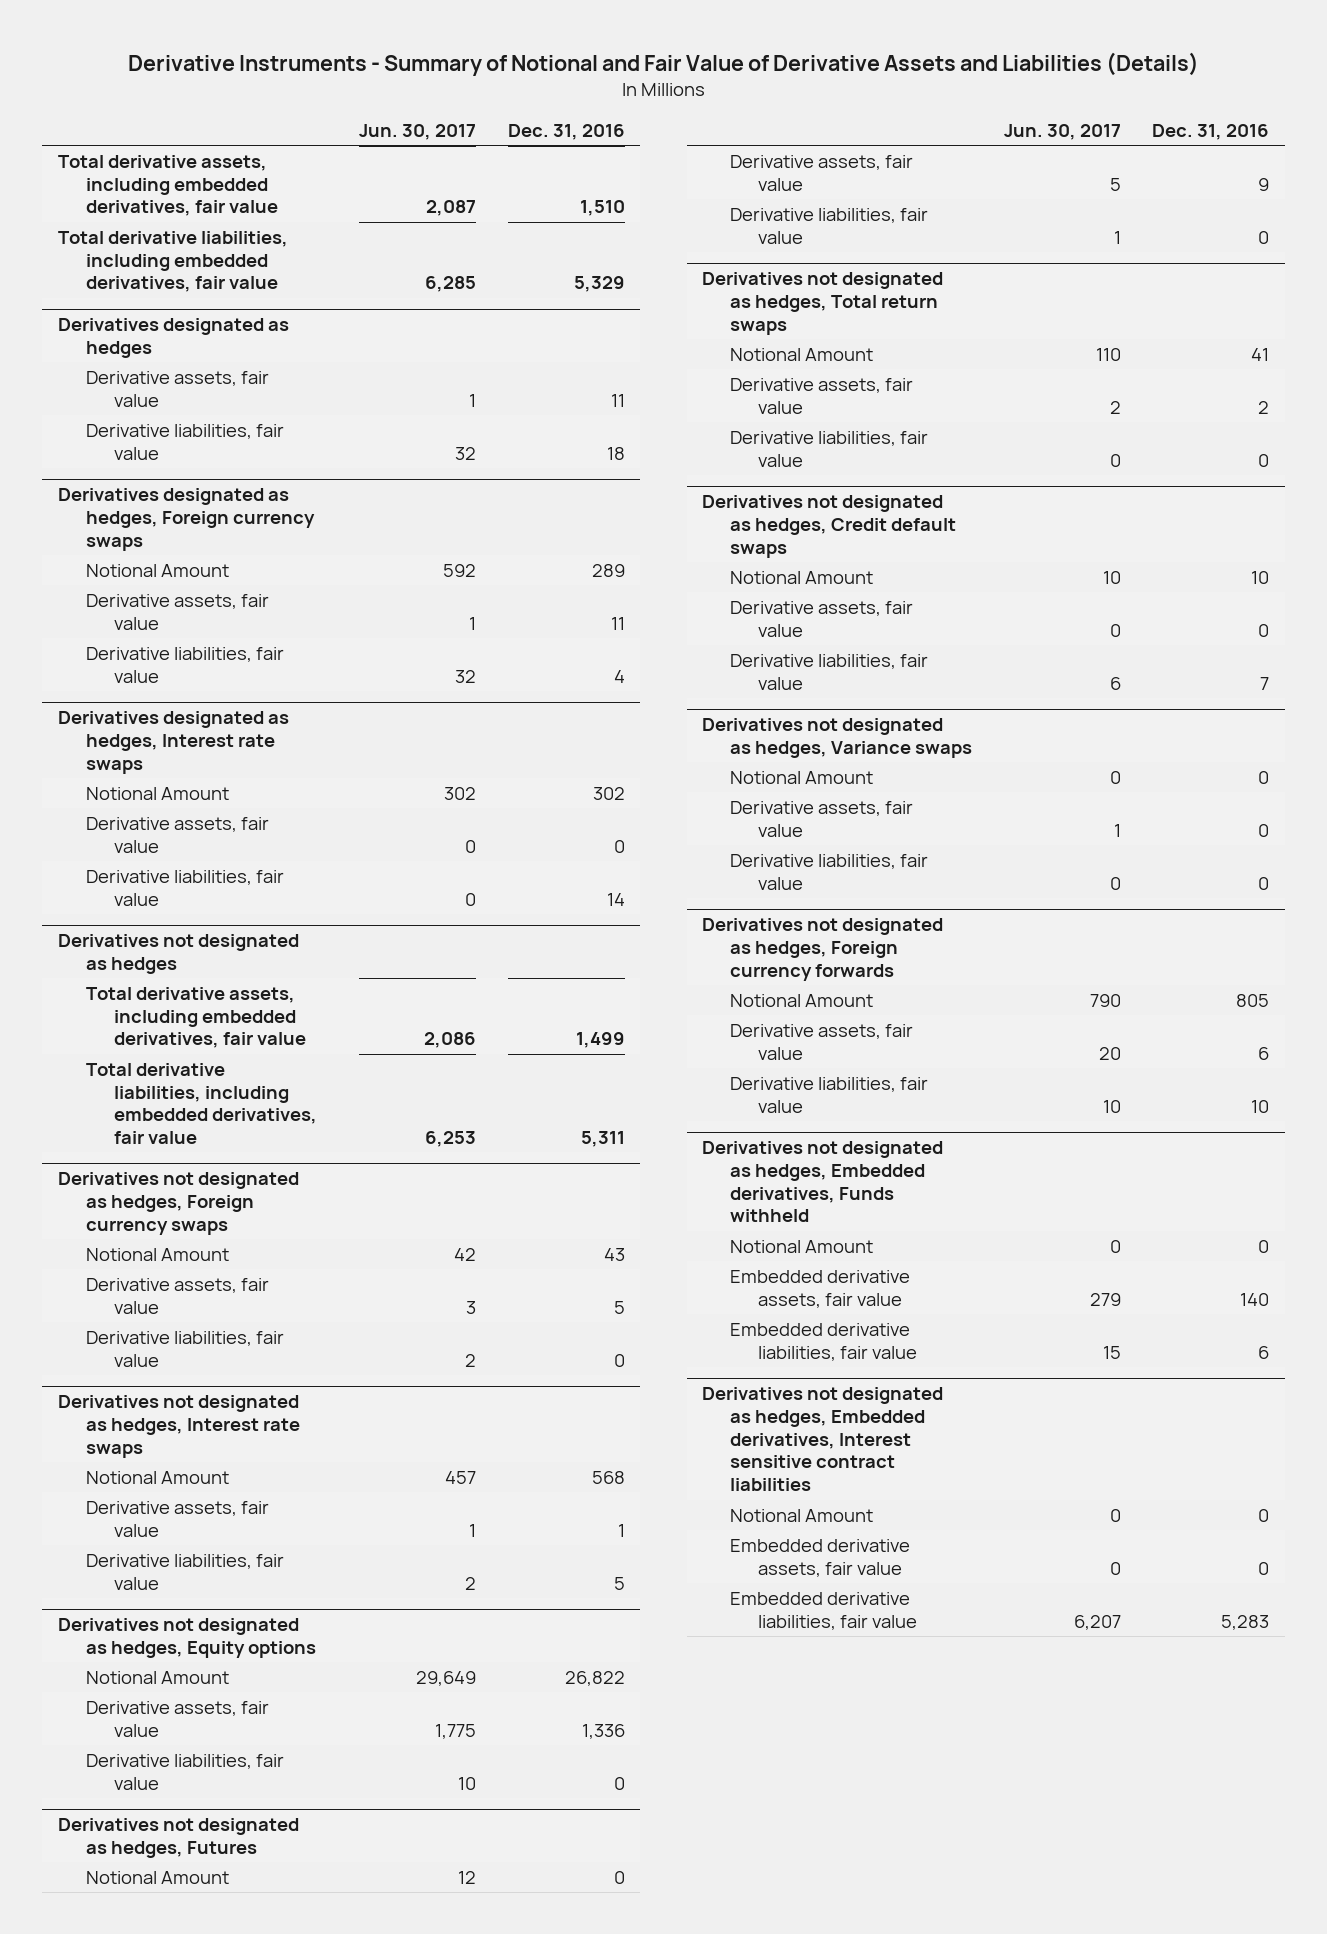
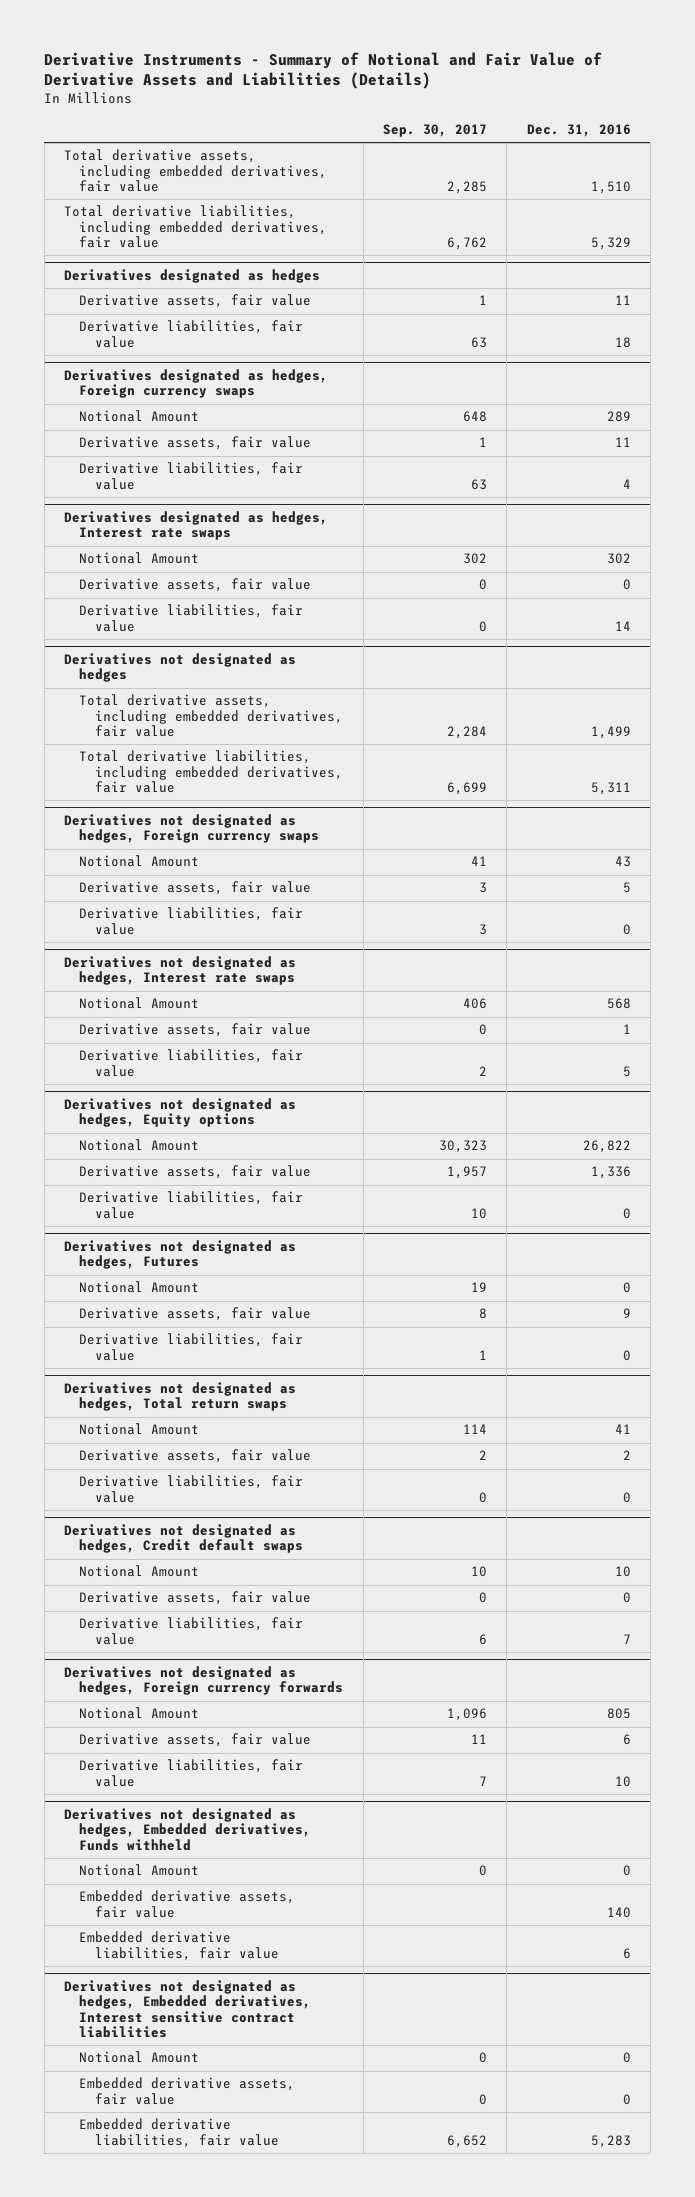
- | Jun. 30, 2017 | Dec. 31, 2016
+ | Sep. 30, 2017 | Dec. 31, 2016
- Derivatives not designated as hedges, Variance swaps
- Notional Amount | 0 | 0
- Derivative assets, fair value | 1 | 0
- Derivative liabilities, fair value | 0 | 0

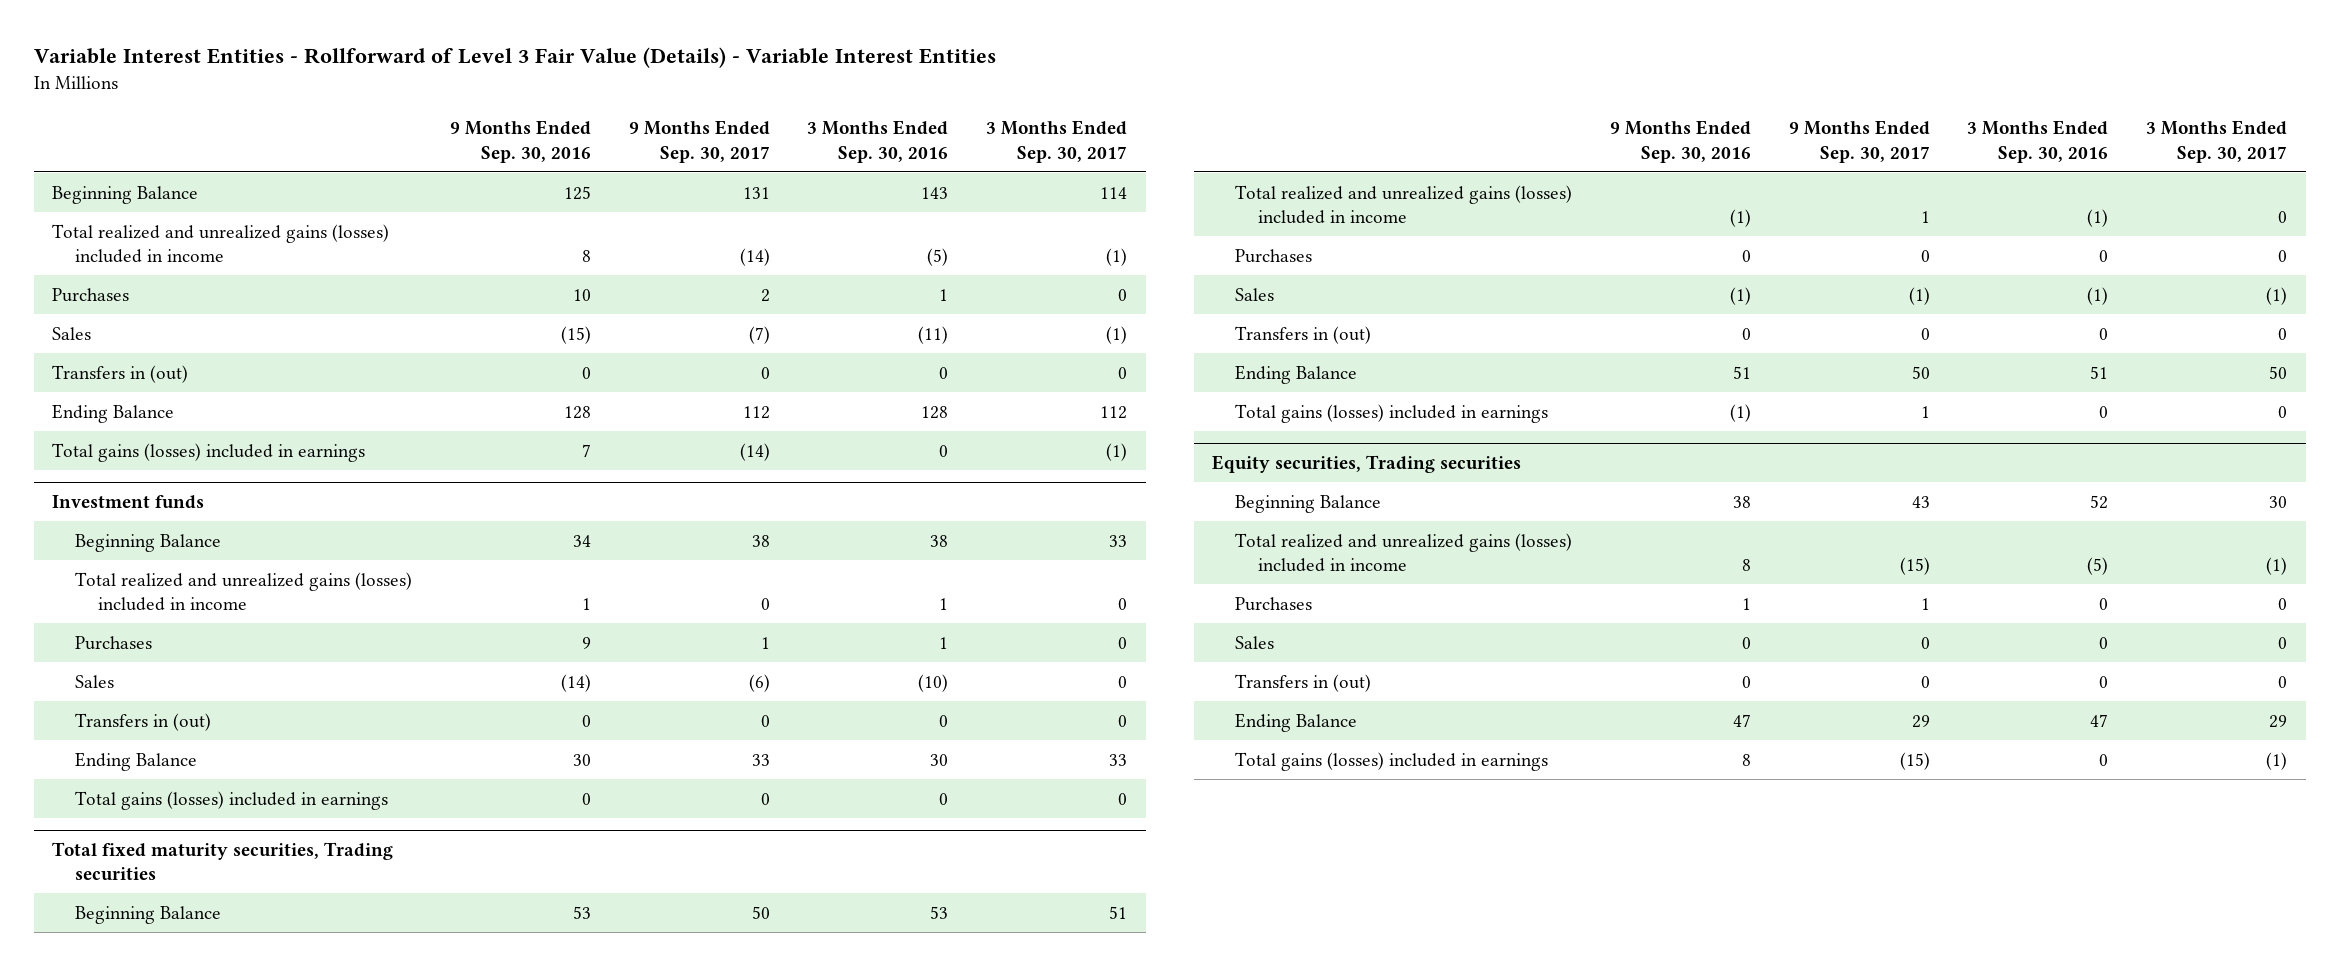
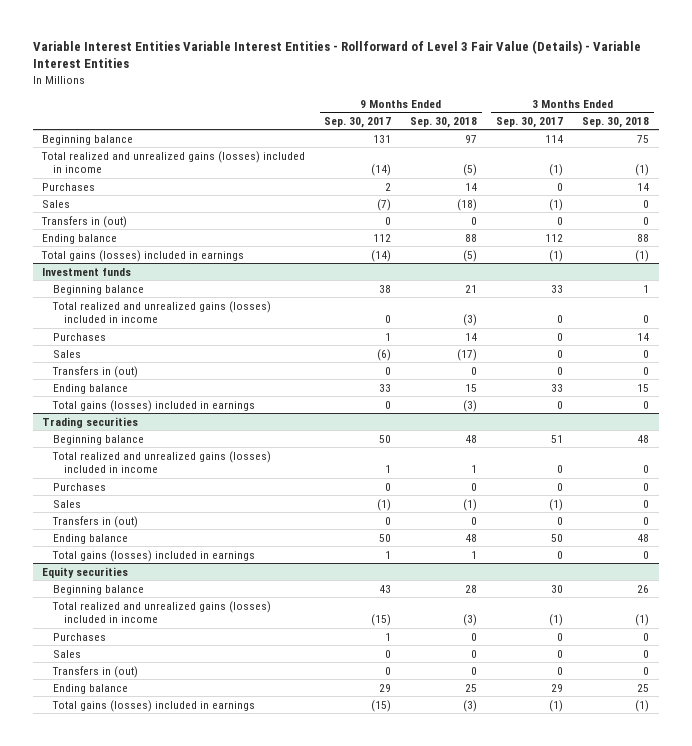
- Variable Interest Entities - Rollforward of Level 3 Fair Value (Details) - Variable Interest Entities
+ Variable Interest Entities Variable Interest Entities - Rollforward of Level 3 Fair Value (Details) - Variable Interest Entities
- | 9 Months Ended Sep. 30, 2016 | 9 Months Ended Sep. 30, 2017 | 3 Months Ended Sep. 30, 2016 | 3 Months Ended Sep. 30, 2017
+ | 9 Months Ended Sep. 30, 2017 | 9 Months Ended Sep. 30, 2018 | 3 Months Ended Sep. 30, 2017 | 3 Months Ended Sep. 30, 2018
- Beginning Balance | 125 | 131 | 143 | 114
+ Beginning balance | 131 | 97 | 114 | 75
- Ending Balance | 128 | 112 | 128 | 112
+ Ending balance | 112 | 88 | 112 | 88
@ Investment funds
- Beginning Balance | 34 | 38 | 38 | 33
+ Beginning balance | 38 | 21 | 33 | 1
- Ending Balance | 30 | 33 | 30 | 33
+ Ending balance | 33 | 15 | 33 | 15
- Total fixed maturity securities, Trading securities
- Beginning Balance | 53 | 50 | 53 | 51
+ Trading securities
+ Beginning balance | 50 | 48 | 51 | 48
- Ending Balance | 51 | 50 | 51 | 50
+ Ending balance | 50 | 48 | 50 | 48
- Equity securities, Trading securities
- Beginning Balance | 38 | 43 | 52 | 30
+ Equity securities
+ Beginning balance | 43 | 28 | 30 | 26
- Ending Balance | 47 | 29 | 47 | 29
+ Ending balance | 29 | 25 | 29 | 25

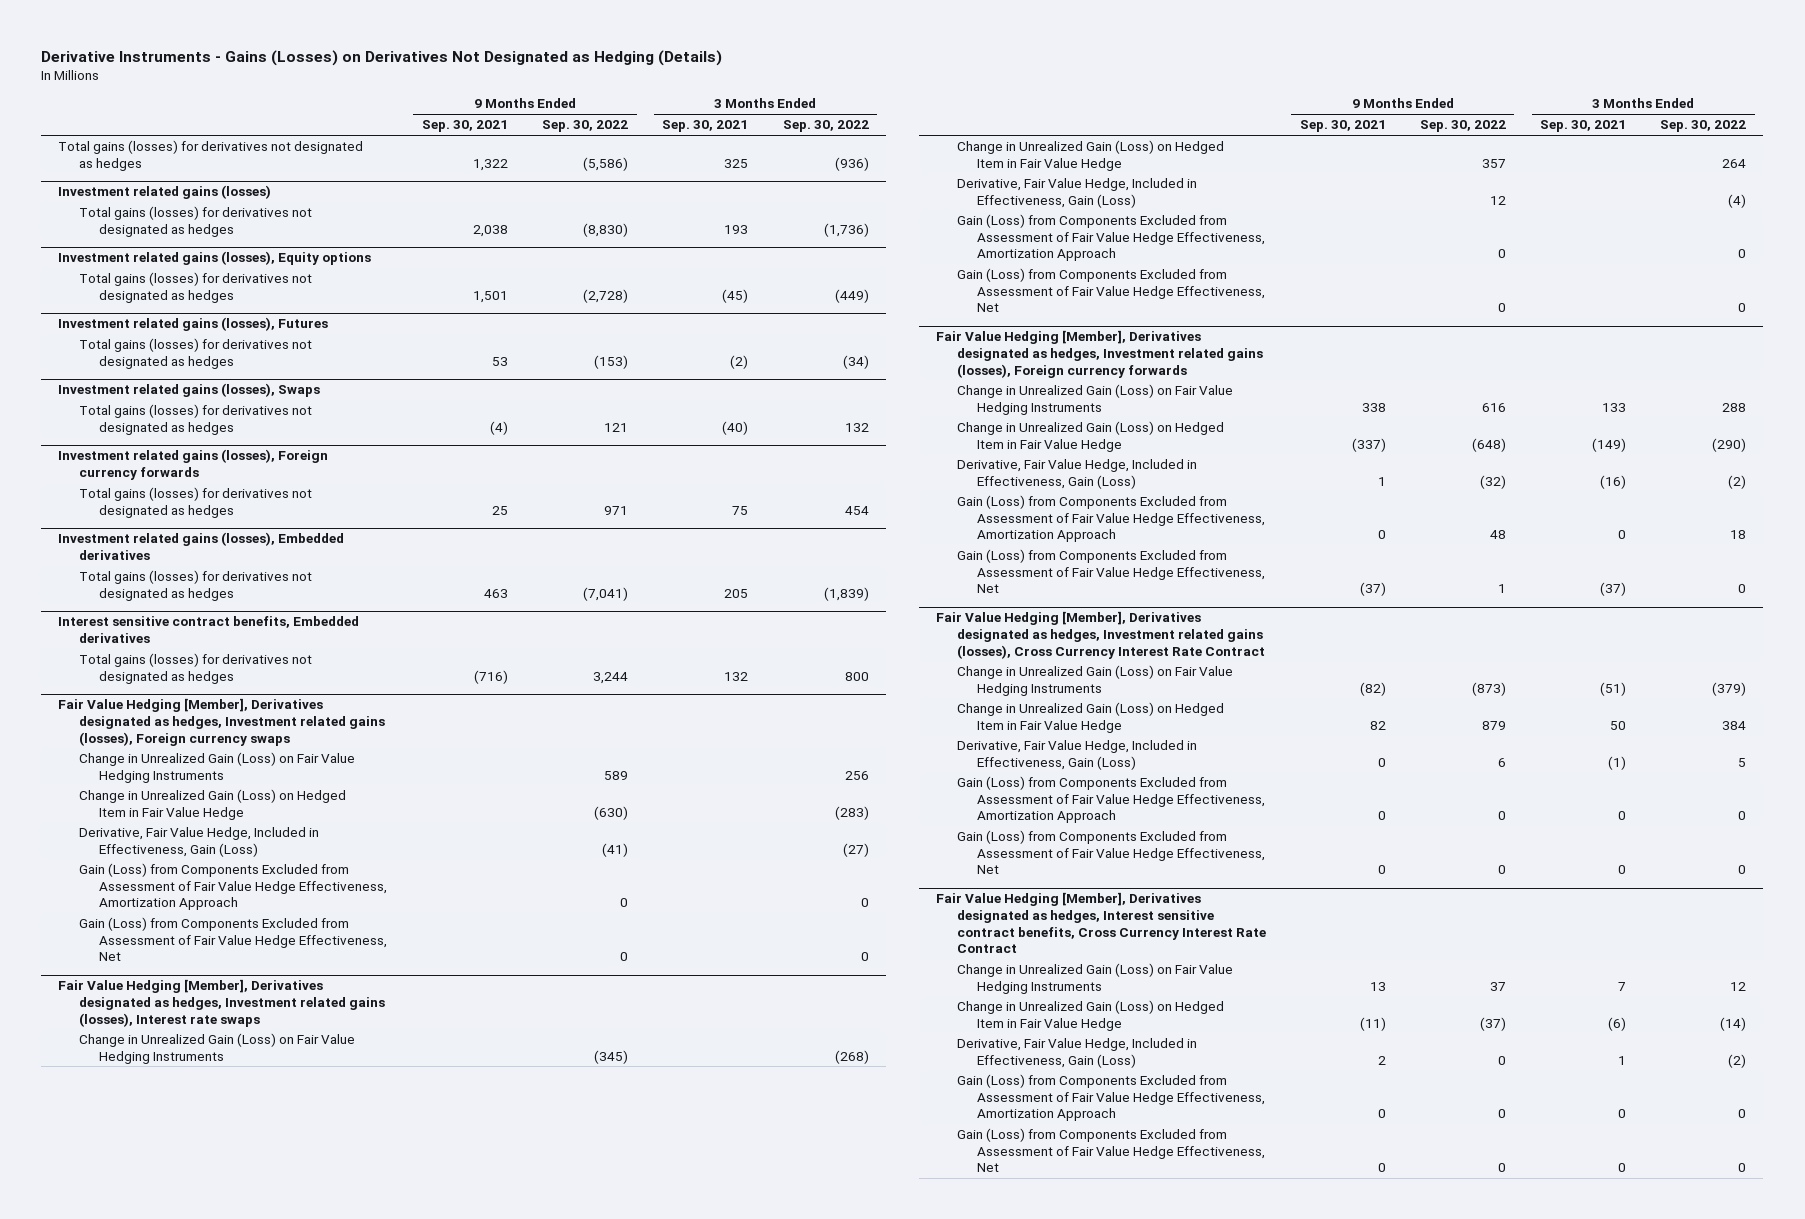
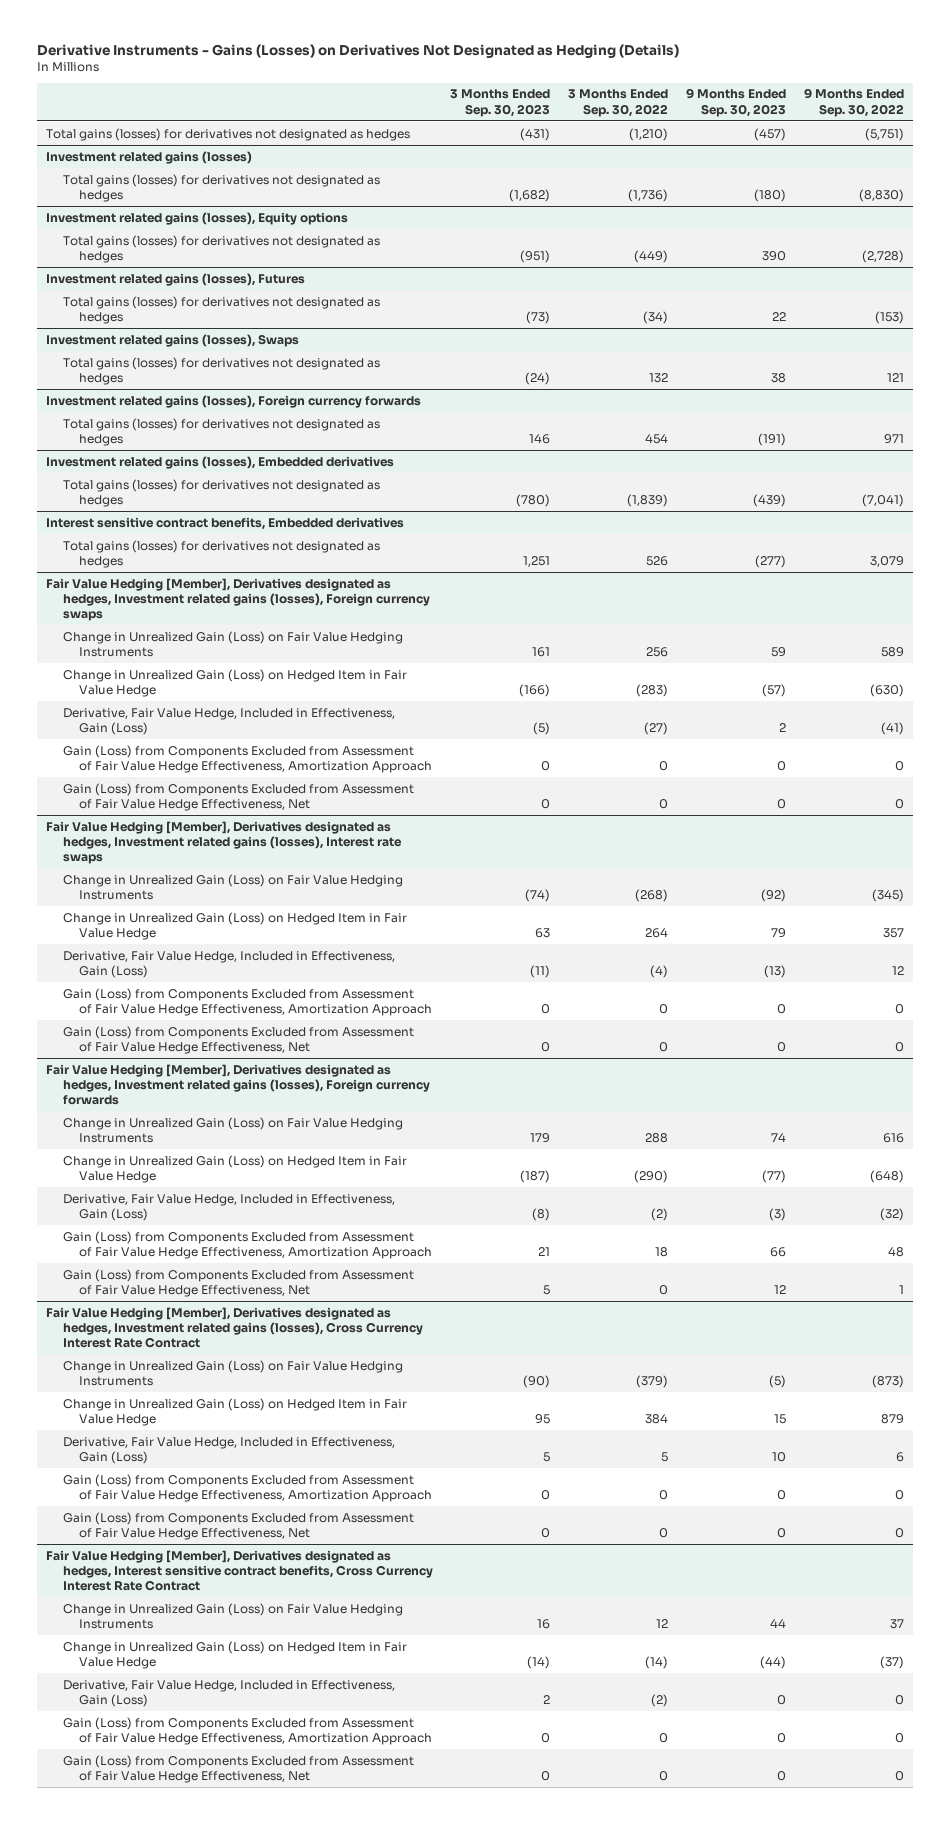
- | 9 Months Ended Sep. 30, 2021 | 9 Months Ended Sep. 30, 2022 | 3 Months Ended Sep. 30, 2021 | 3 Months Ended Sep. 30, 2022
+ | 3 Months Ended Sep. 30, 2023 | 3 Months Ended Sep. 30, 2022 | 9 Months Ended Sep. 30, 2023 | 9 Months Ended Sep. 30, 2022
- Total gains (losses) for derivatives not designated as hedges | 1,322 | (5,586) | 325 | (936)
+ Total gains (losses) for derivatives not designated as hedges | (431) | (1,210) | (457) | (5,751)
@ Interest sensitive contract benefits, Embedded derivatives
- Total gains (losses) for derivatives not designated as hedges | (716) | 3,244 | 132 | 800
+ Total gains (losses) for derivatives not designated as hedges | 1,251 | 526 | (277) | 3,079

